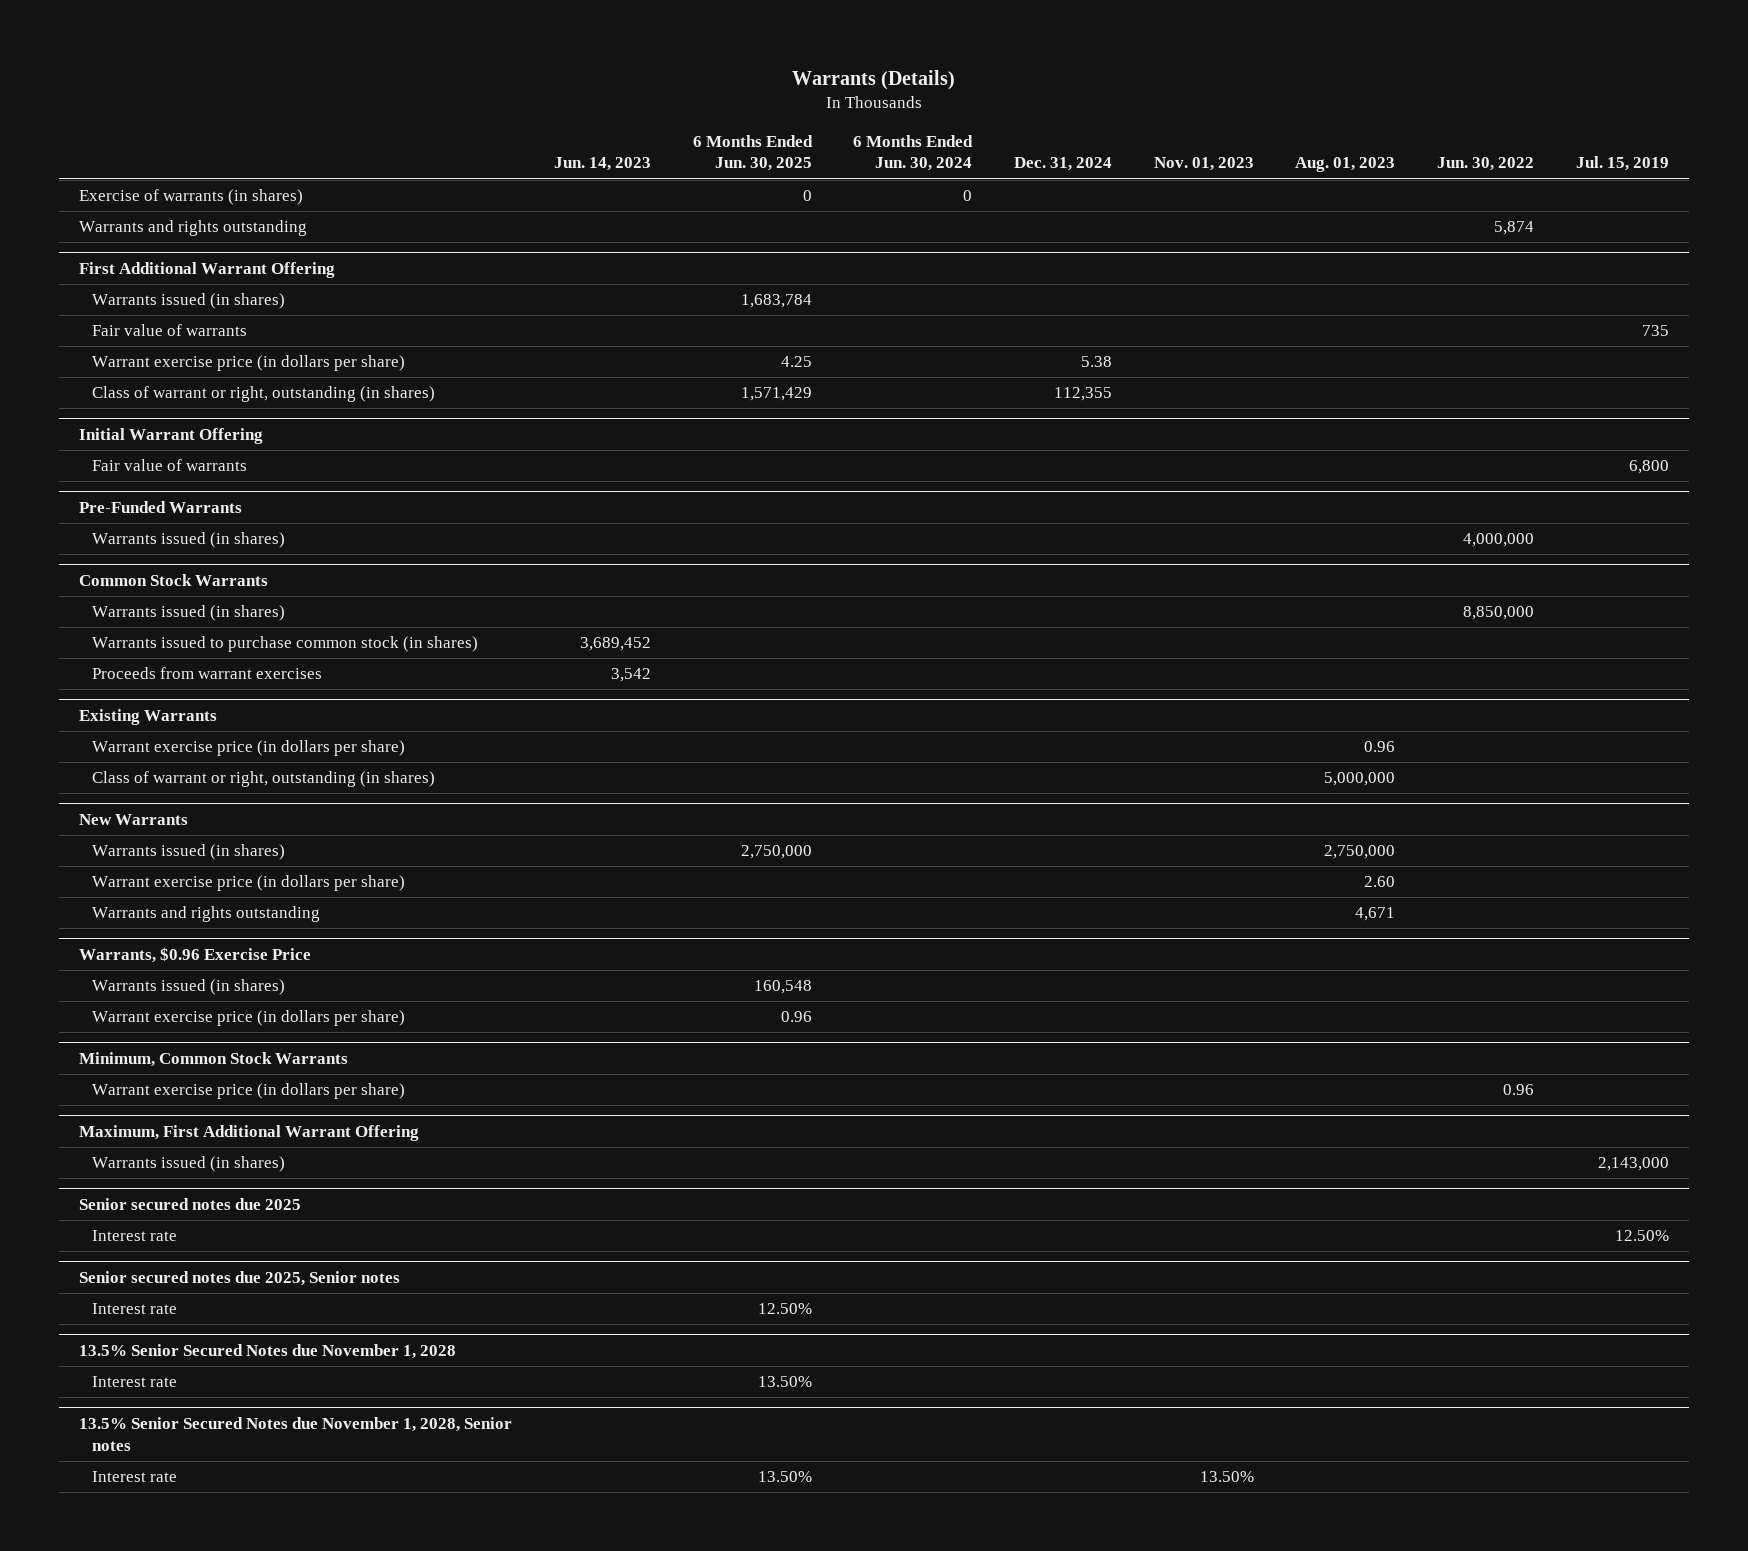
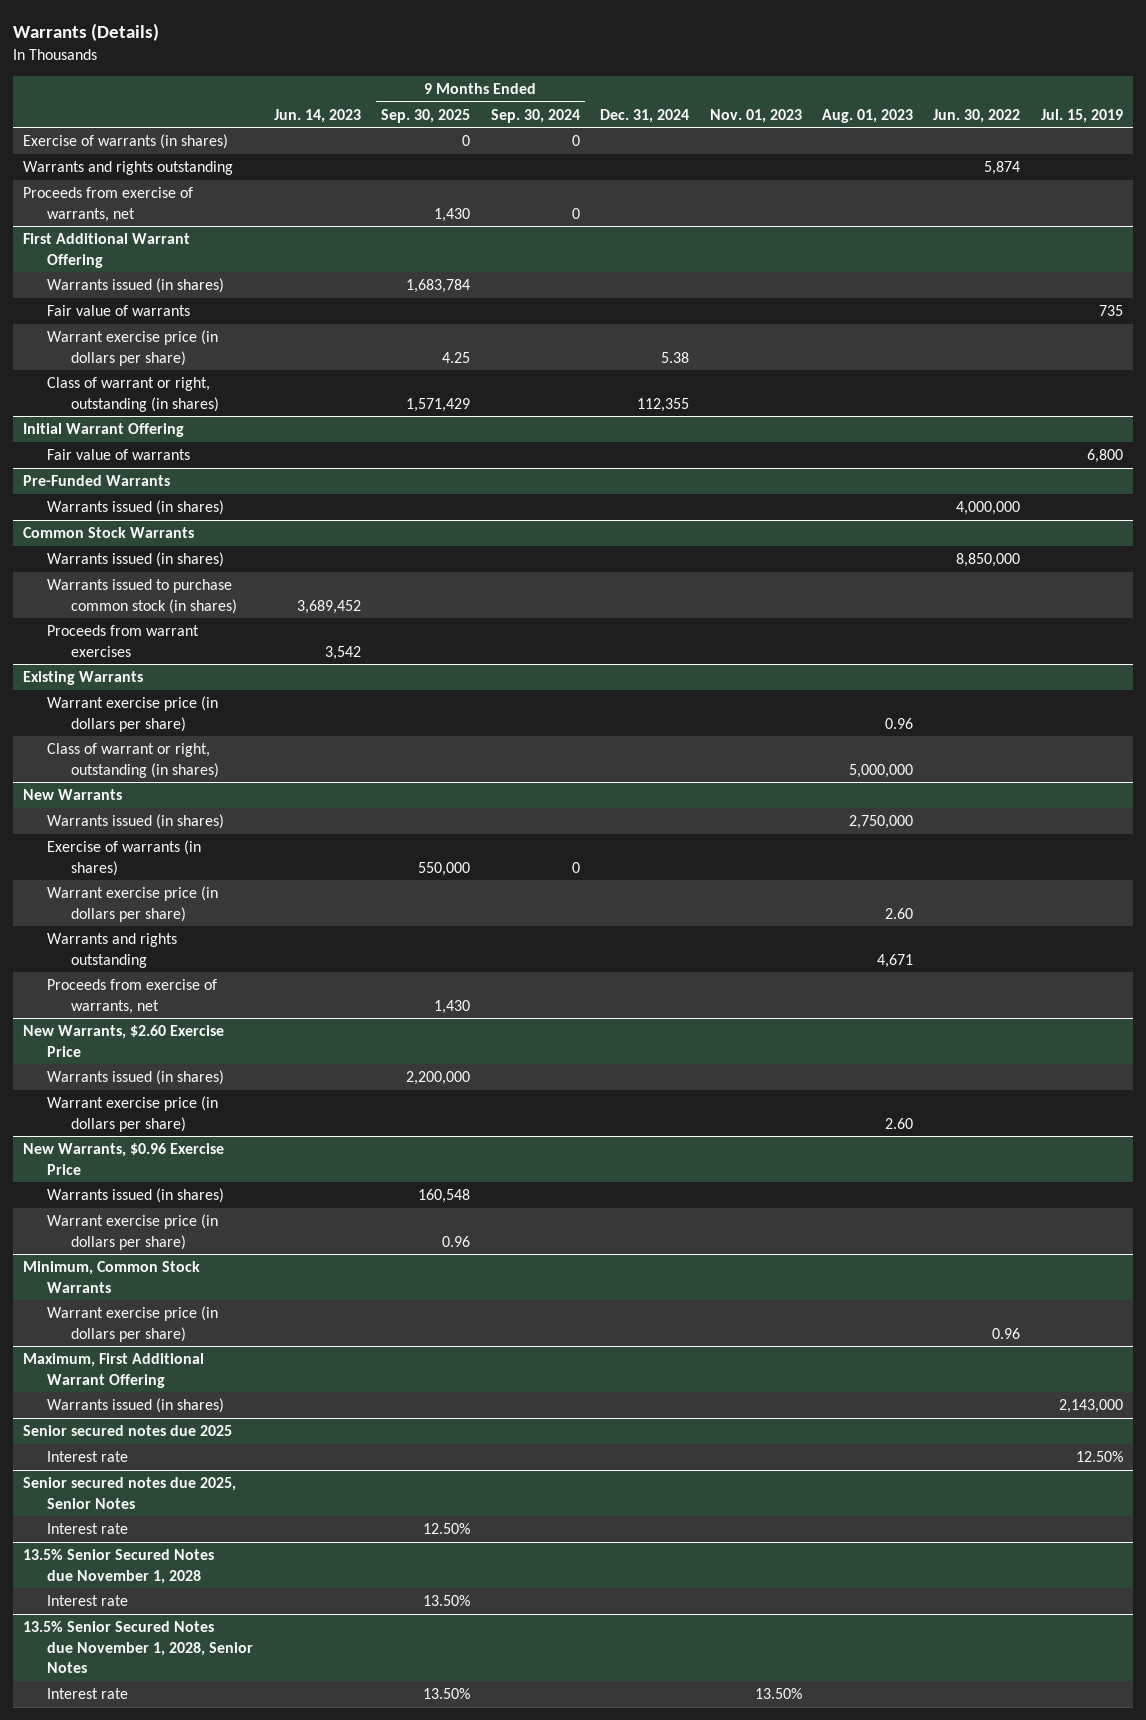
- | Jun. 14, 2023 | 6 Months Ended Jun. 30, 2025 | 6 Months Ended Jun. 30, 2024 | Dec. 31, 2024 | Nov. 01, 2023 | Aug. 01, 2023 | Jun. 30, 2022 | Jul. 15, 2019
+ | Jun. 14, 2023 | 9 Months Ended Sep. 30, 2025 | 9 Months Ended Sep. 30, 2024 | Dec. 31, 2024 | Nov. 01, 2023 | Aug. 01, 2023 | Jun. 30, 2022 | Jul. 15, 2019
+ Proceeds from exercise of warrants, net | | 1,430 | 0 | | | | |
@ New Warrants
+ Exercise of warrants (in shares) | | 550,000 | 0 | | | | |
- Warrants, $0.96 Exercise Price
- Warrants issued (in shares) | | 160,548 | | | | | |
- Warrant exercise price (in dollars per share) | | 0.96 | | | | | |
@ New Warrants
+ Proceeds from exercise of warrants, net | | 1,430 | | | | | |
+ New Warrants, $2.60 Exercise Price
+ Warrants issued (in shares) | | 2,200,000 | | | | | |
+ Warrant exercise price (in dollars per share) | | | | | | 2.60 | |
+ New Warrants, $0.96 Exercise Price
+ Warrants issued (in shares) | | 160,548 | | | | | |
+ Warrant exercise price (in dollars per share) | | 0.96 | | | | | |
- Senior secured notes due 2025, Senior notes
+ Senior secured notes due 2025, Senior Notes
- 13.5% Senior Secured Notes due November 1, 2028, Senior notes
+ 13.5% Senior Secured Notes due November 1, 2028, Senior Notes

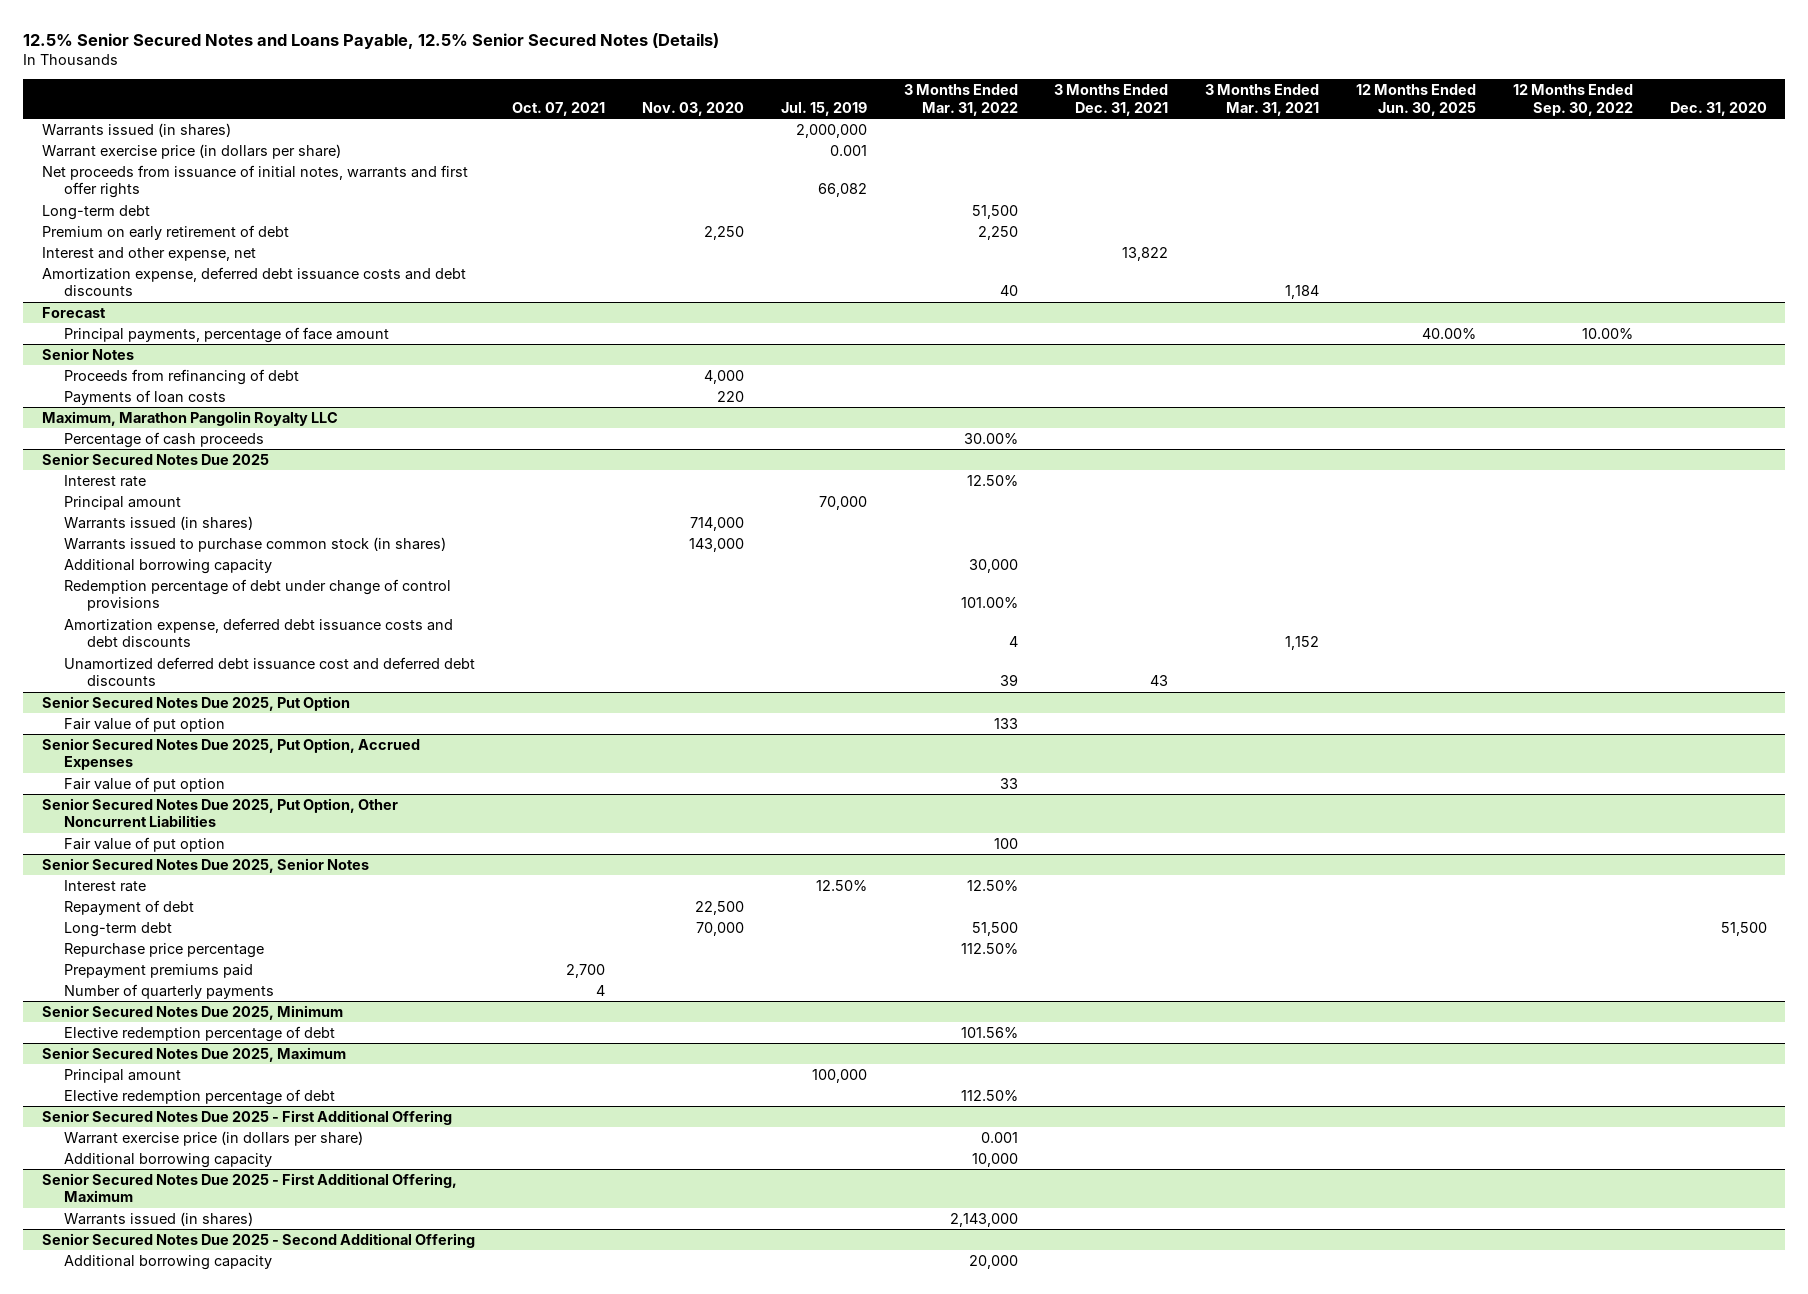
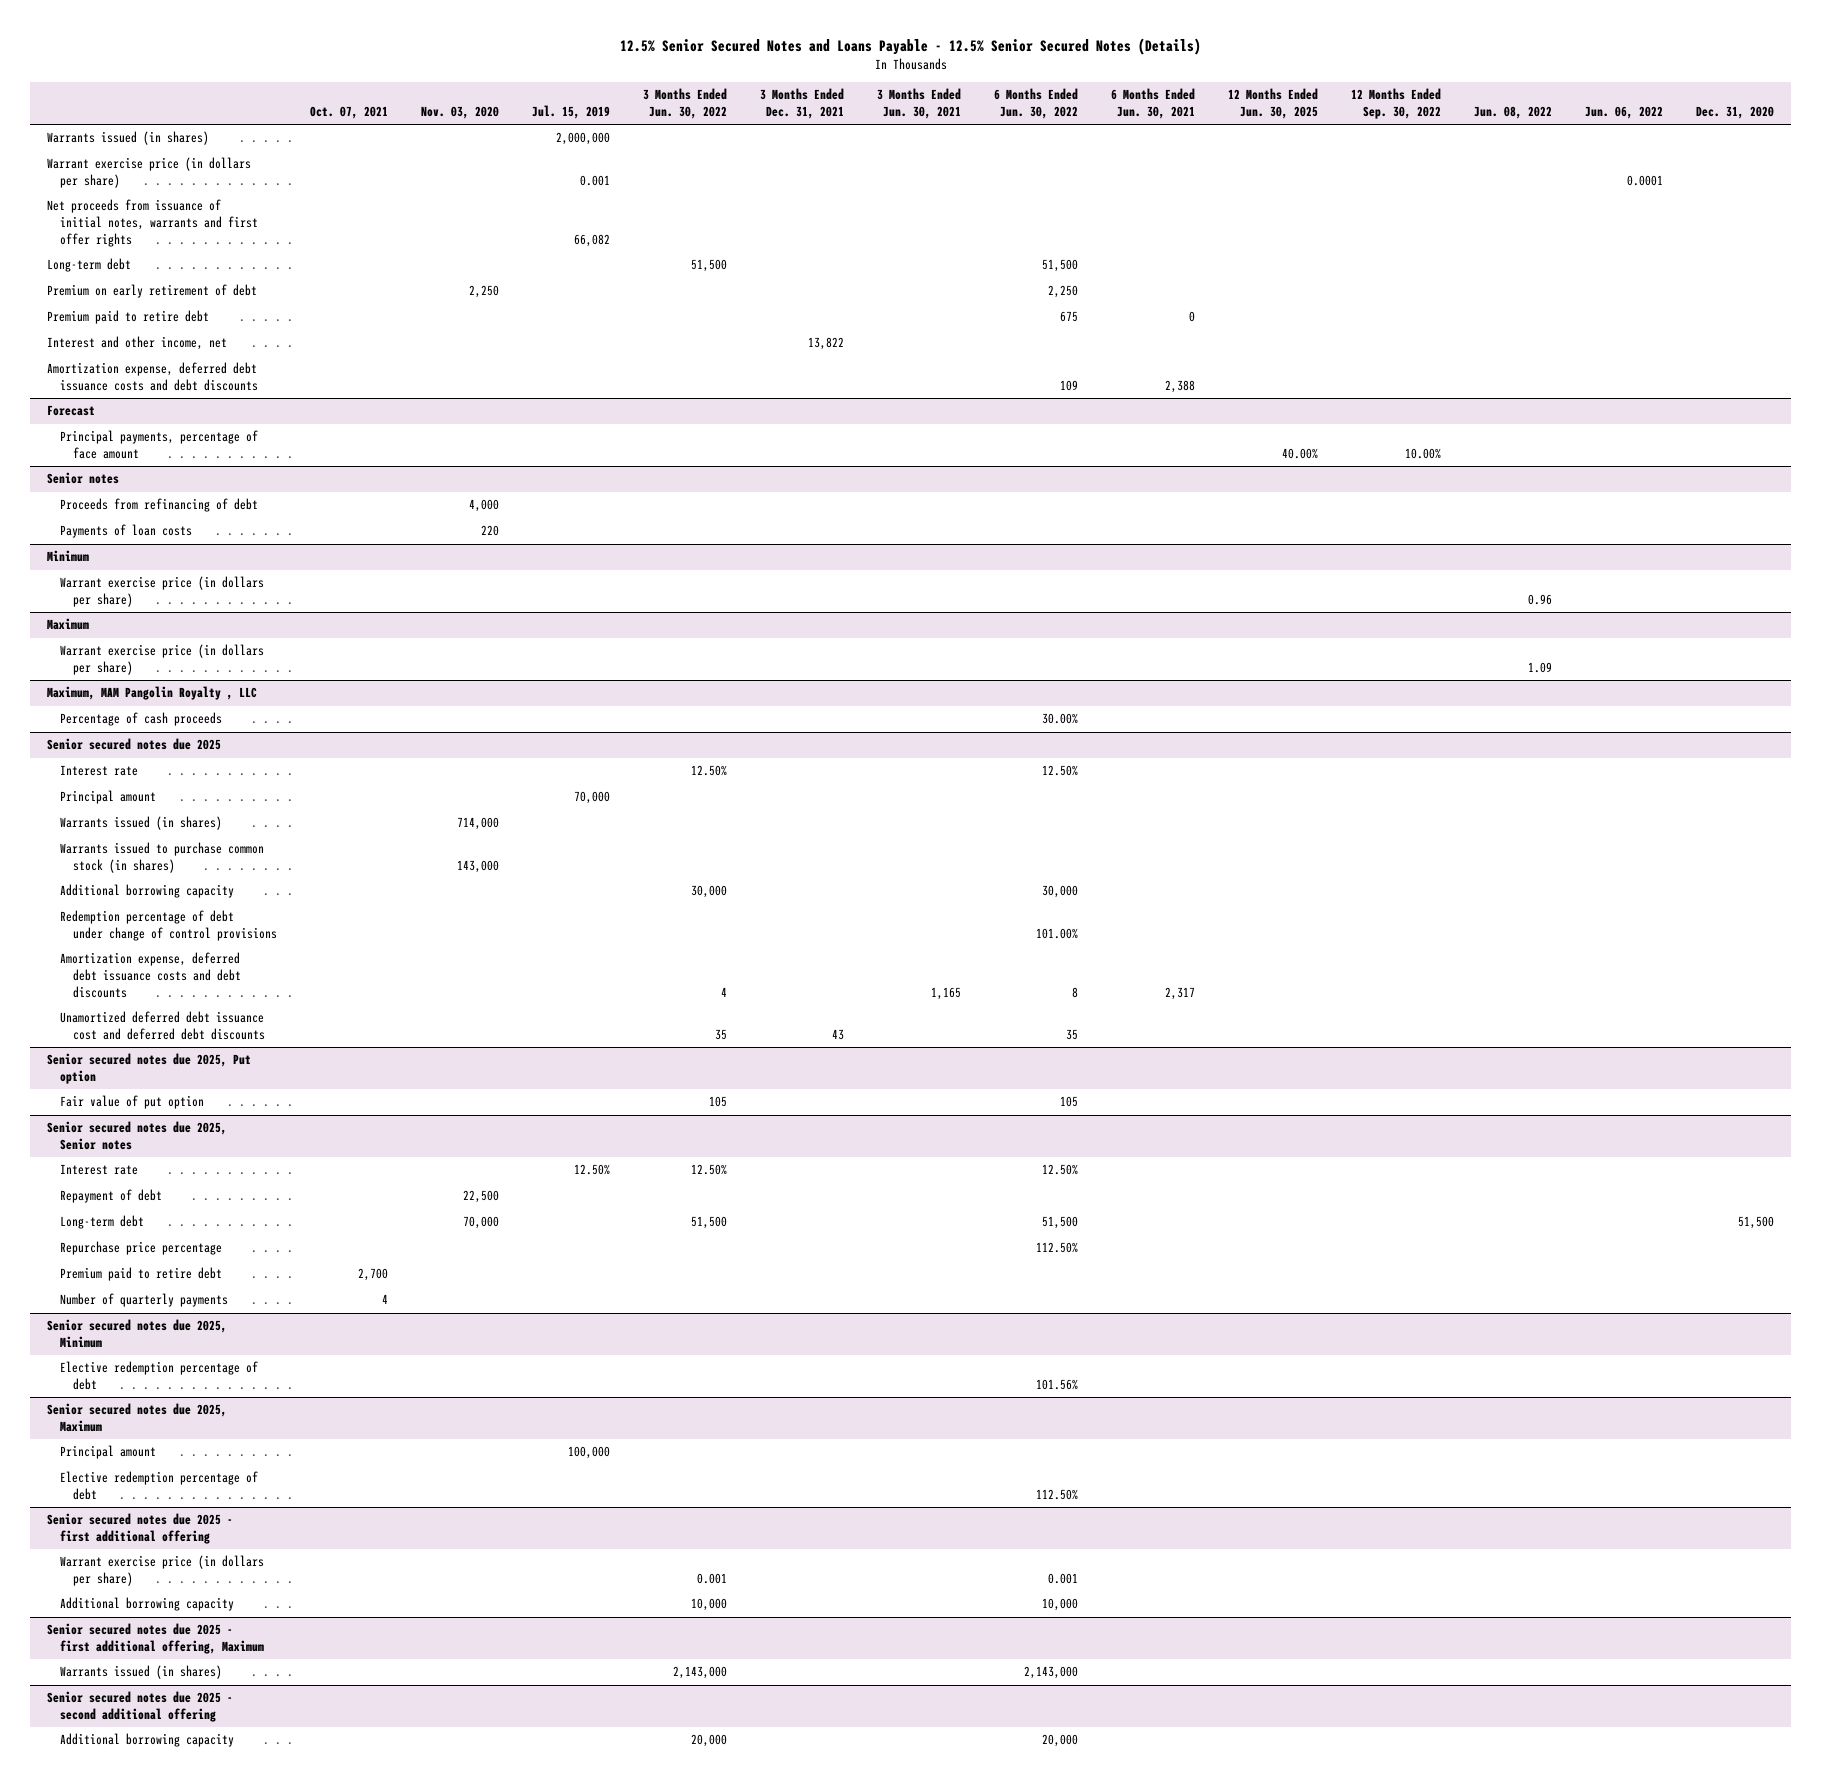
- 12.5% Senior Secured Notes and Loans Payable, 12.5% Senior Secured Notes (Details)
+ 12.5% Senior Secured Notes and Loans Payable - 12.5% Senior Secured Notes (Details)
- | Oct. 07, 2021 | Nov. 03, 2020 | Jul. 15, 2019 | 3 Months Ended Mar. 31, 2022 | 3 Months Ended Dec. 31, 2021 | 3 Months Ended Mar. 31, 2021 | 12 Months Ended Jun. 30, 2025 | 12 Months Ended Sep. 30, 2022 | Dec. 31, 2020
+ | Oct. 07, 2021 | Nov. 03, 2020 | Jul. 15, 2019 | 3 Months Ended Jun. 30, 2022 | 3 Months Ended Dec. 31, 2021 | 3 Months Ended Jun. 30, 2021 | 6 Months Ended Jun. 30, 2022 | 6 Months Ended Jun. 30, 2021 | 12 Months Ended Jun. 30, 2025 | 12 Months Ended Sep. 30, 2022 | Jun. 08, 2022 | Jun. 06, 2022 | Dec. 31, 2020
- Interest and other expense, net | | | | | 13,822 | | | |
+ Premium paid to retire debt | | | | | | | 675 | 0 | | | | |
+ Interest and other income, net | | | | | 13,822 | | | | | | | |
- Senior Notes
+ Senior notes
- Maximum, Marathon Pangolin Royalty LLC
+ Minimum
+ Warrant exercise price (in dollars per share) | | | | | | | | | | | 0.96 | |
+ Maximum
+ Warrant exercise price (in dollars per share) | | | | | | | | | | | 1.09 | |
+ Maximum, MAM Pangolin Royalty , LLC
- Senior Secured Notes Due 2025
+ Senior secured notes due 2025
- Senior Secured Notes Due 2025, Put Option
+ Senior secured notes due 2025, Put option
- Senior Secured Notes Due 2025, Put Option, Accrued Expenses
- Fair value of put option | | | | 33 | | | | |
- Senior Secured Notes Due 2025, Put Option, Other Noncurrent Liabilities
- Fair value of put option | | | | 100 | | | | |
- Senior Secured Notes Due 2025, Senior Notes
+ Senior secured notes due 2025, Senior notes
- Prepayment premiums paid | 2,700 | | | | | | | |
+ Premium paid to retire debt | 2,700 | | | | | | | | | | | |
- Senior Secured Notes Due 2025, Minimum
+ Senior secured notes due 2025, Minimum
- Senior Secured Notes Due 2025, Maximum
+ Senior secured notes due 2025, Maximum
- Senior Secured Notes Due 2025 - First Additional Offering
+ Senior secured notes due 2025 - first additional offering
- Senior Secured Notes Due 2025 - First Additional Offering, Maximum
+ Senior secured notes due 2025 - first additional offering, Maximum
- Senior Secured Notes Due 2025 - Second Additional Offering
+ Senior secured notes due 2025 - second additional offering

